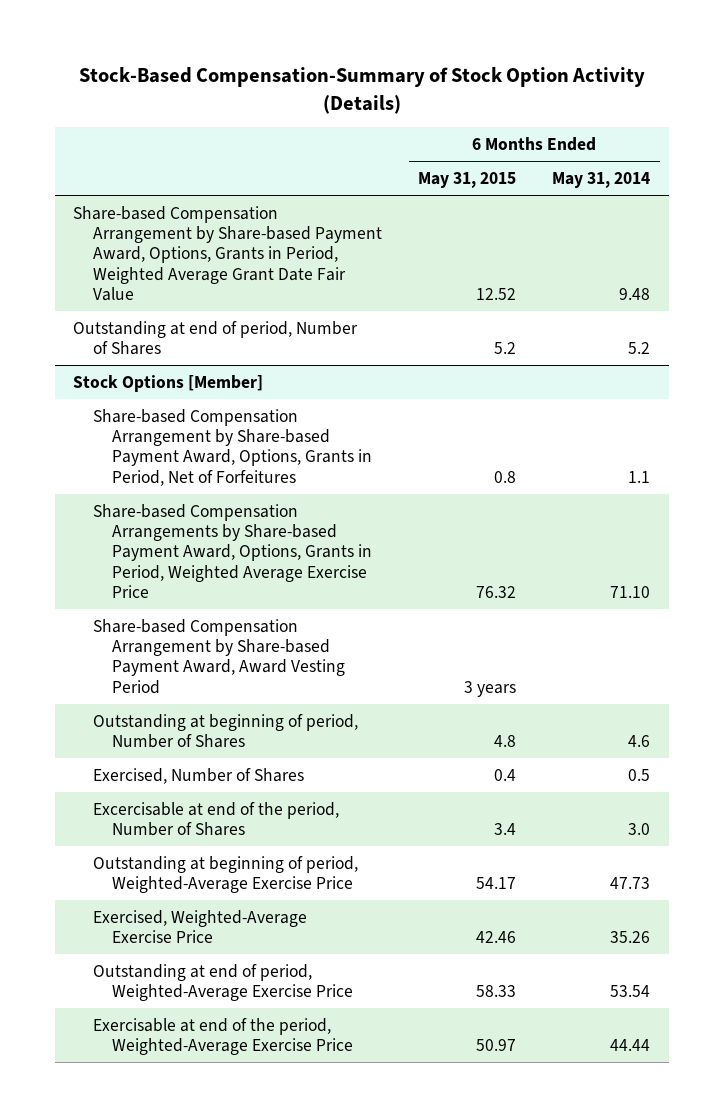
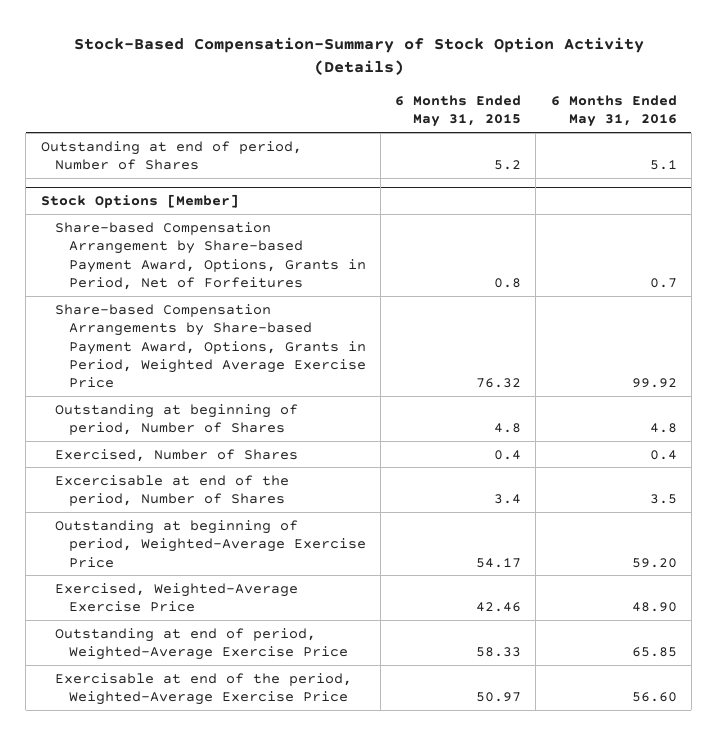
- | 6 Months Ended May 31, 2015 | 6 Months Ended May 31, 2014
+ | 6 Months Ended May 31, 2015 | 6 Months Ended May 31, 2016
- Share-based Compensation Arrangement by Share-based Payment Award, Options, Grants in Period, Weighted Average Grant Date Fair Value | 12.52 | 9.48
@ Stock Options [Member]
- Share-based Compensation Arrangement by Share-based Payment Award, Award Vesting Period | 3 years |

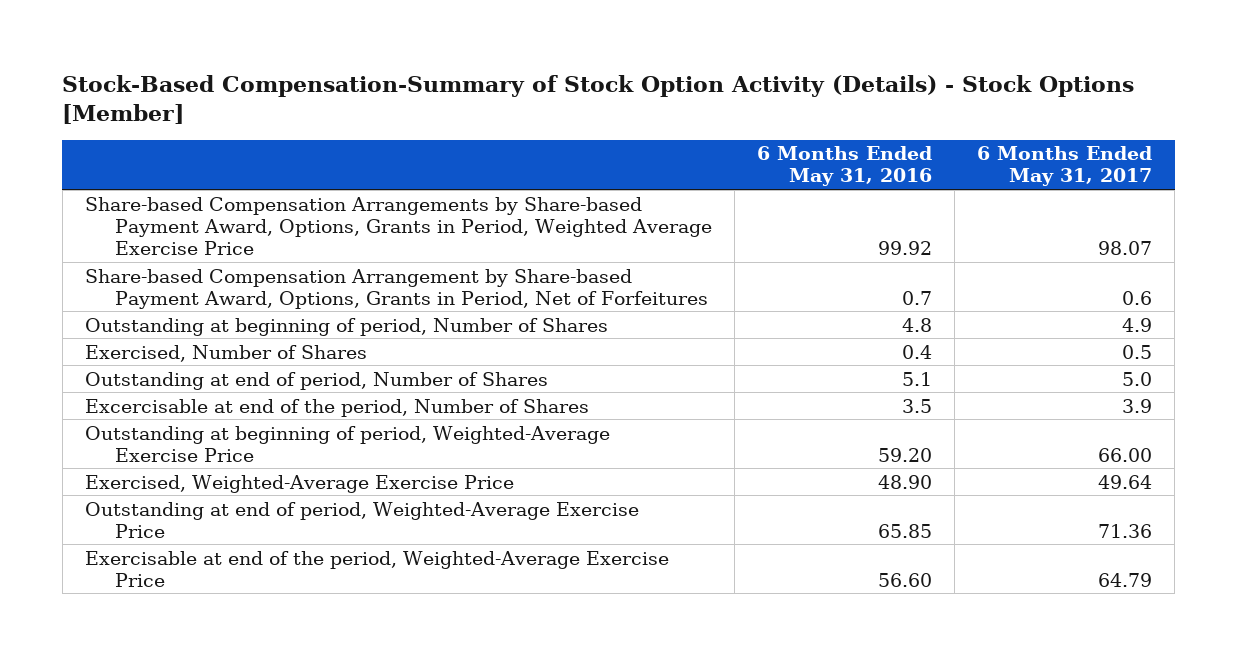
- Stock-Based Compensation-Summary of Stock Option Activity (Details)
+ Stock-Based Compensation-Summary of Stock Option Activity (Details) - Stock Options [Member]
- | 6 Months Ended May 31, 2015 | 6 Months Ended May 31, 2016
+ | 6 Months Ended May 31, 2016 | 6 Months Ended May 31, 2017
- Stock Options [Member]
- Share-based Compensation Arrangement by Share-based Payment Award, Options, Grants in Period, Net of Forfeitures | 0.8 | 0.7
+ Share-based Compensation Arrangement by Share-based Payment Award, Options, Grants in Period, Net of Forfeitures | 0.7 | 0.6
moved down: Outstanding at end of period, Number of Shares | 5.1 | 5.0

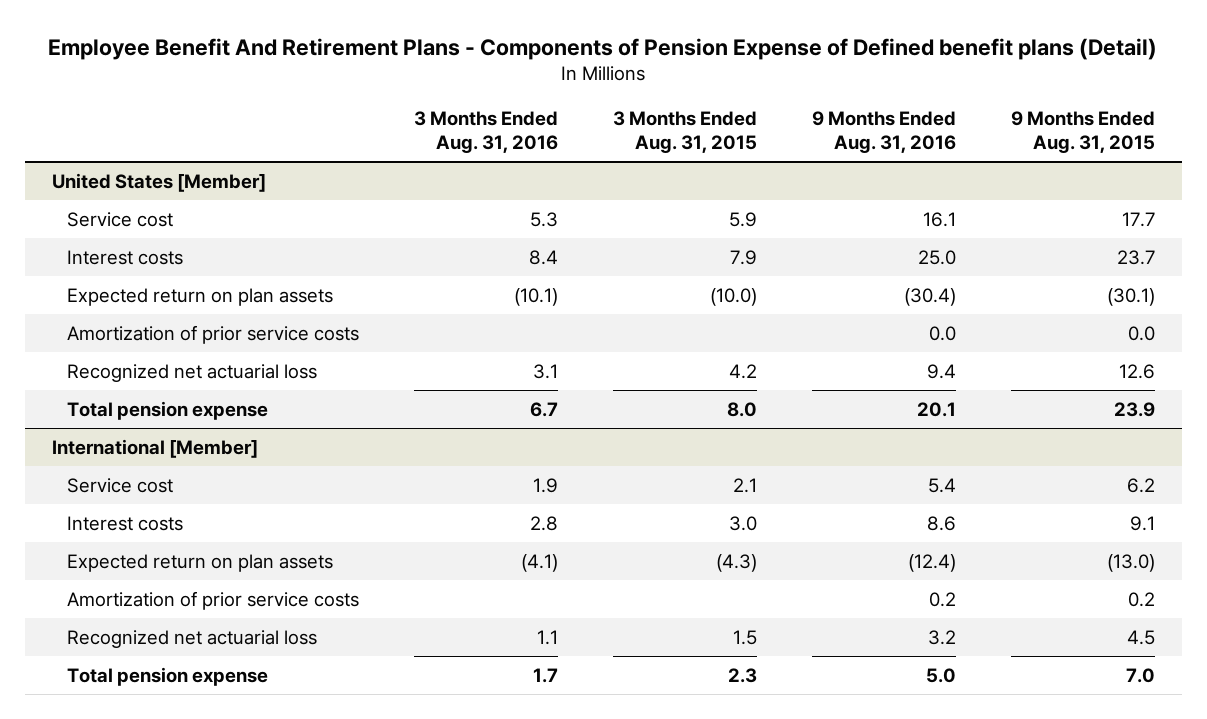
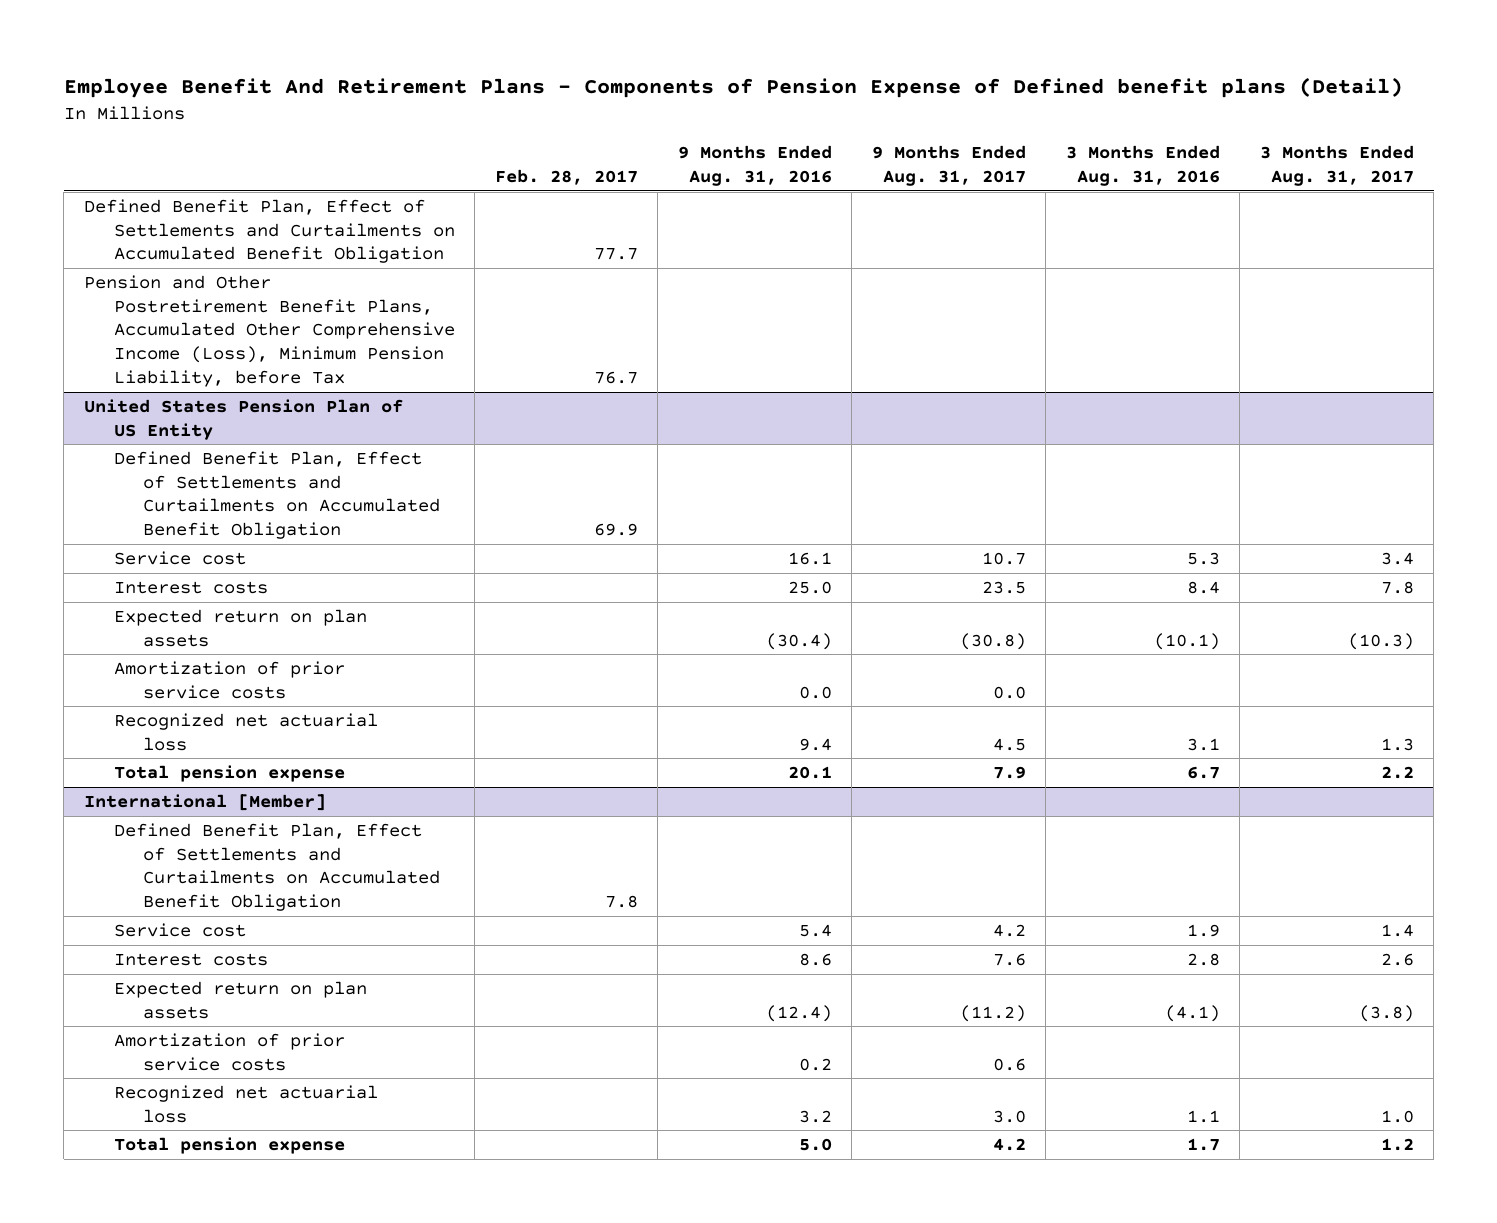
- | 3 Months Ended Aug. 31, 2016 | 3 Months Ended Aug. 31, 2015 | 9 Months Ended Aug. 31, 2016 | 9 Months Ended Aug. 31, 2015
+ | Feb. 28, 2017 | 9 Months Ended Aug. 31, 2016 | 9 Months Ended Aug. 31, 2017 | 3 Months Ended Aug. 31, 2016 | 3 Months Ended Aug. 31, 2017
- United States [Member]
+ Defined Benefit Plan, Effect of Settlements and Curtailments on Accumulated Benefit Obligation | 77.7 | | | |
+ Pension and Other Postretirement Benefit Plans, Accumulated Other Comprehensive Income (Loss), Minimum Pension Liability, before Tax | 76.7 | | | |
+ United States Pension Plan of US Entity
+ Defined Benefit Plan, Effect of Settlements and Curtailments on Accumulated Benefit Obligation | 69.9 | | | |
@ International [Member]
+ Defined Benefit Plan, Effect of Settlements and Curtailments on Accumulated Benefit Obligation | 7.8 | | | |

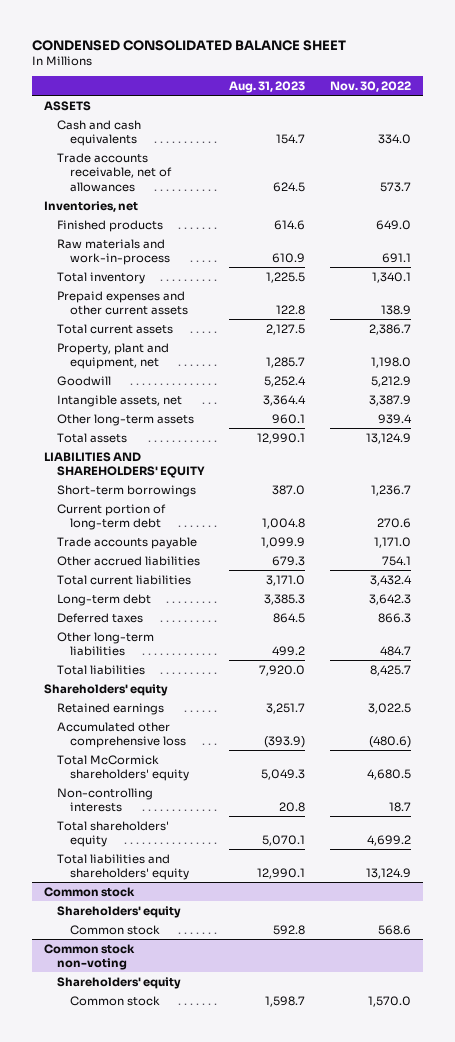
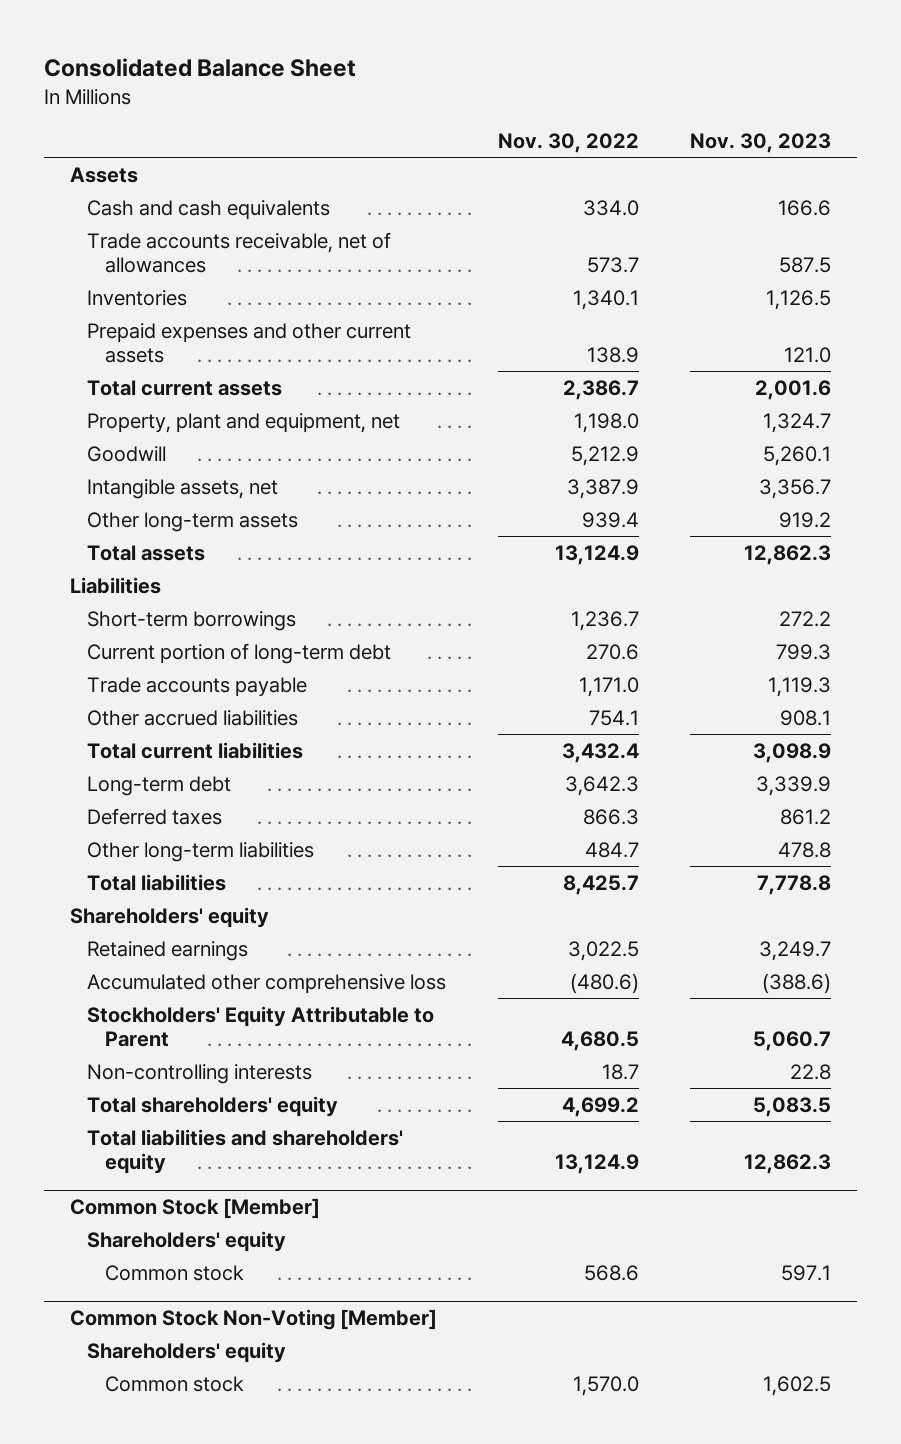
- CONDENSED CONSOLIDATED BALANCE SHEET
+ Consolidated Balance Sheet
- | Aug. 31, 2023 | Nov. 30, 2022
+ | Nov. 30, 2022 | Nov. 30, 2023
- ASSETS
+ Assets
- Inventories, net
- Finished products | 614.6 | 649.0
- Raw materials and work-in-process | 610.9 | 691.1
- Total inventory | 1,225.5 | 1,340.1
+ Inventories | 1,340.1 | 1,126.5
- LIABILITIES AND SHAREHOLDERS' EQUITY
+ Liabilities
- Total McCormick shareholders' equity | 5,049.3 | 4,680.5
+ Stockholders' Equity Attributable to Parent | 4,680.5 | 5,060.7
- Common stock
+ Common Stock [Member]
- Common stock non-voting
+ Common Stock Non-Voting [Member]

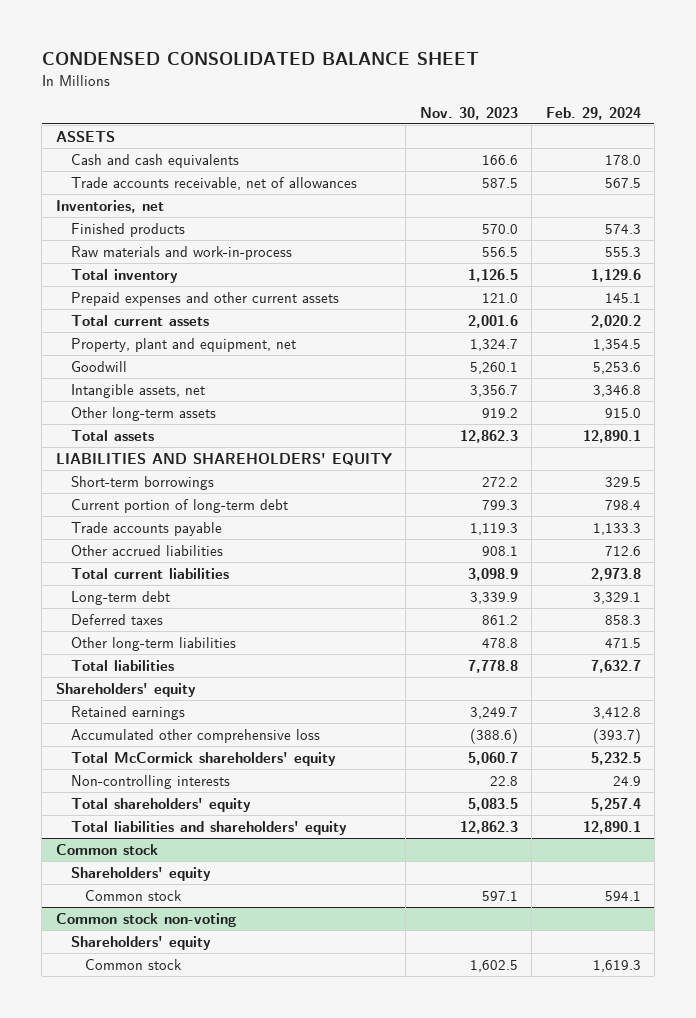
- Consolidated Balance Sheet
+ CONDENSED CONSOLIDATED BALANCE SHEET
- | Nov. 30, 2022 | Nov. 30, 2023
+ | Nov. 30, 2023 | Feb. 29, 2024
- Assets
+ ASSETS
- Inventories | 1,340.1 | 1,126.5
+ Inventories, net
+ Finished products | 570.0 | 574.3
+ Raw materials and work-in-process | 556.5 | 555.3
+ Total inventory | 1,126.5 | 1,129.6
- Liabilities
+ LIABILITIES AND SHAREHOLDERS' EQUITY
- Stockholders' Equity Attributable to Parent | 4,680.5 | 5,060.7
+ Total McCormick shareholders' equity | 5,060.7 | 5,232.5
- Common Stock [Member]
+ Common stock
- Common Stock Non-Voting [Member]
+ Common stock non-voting

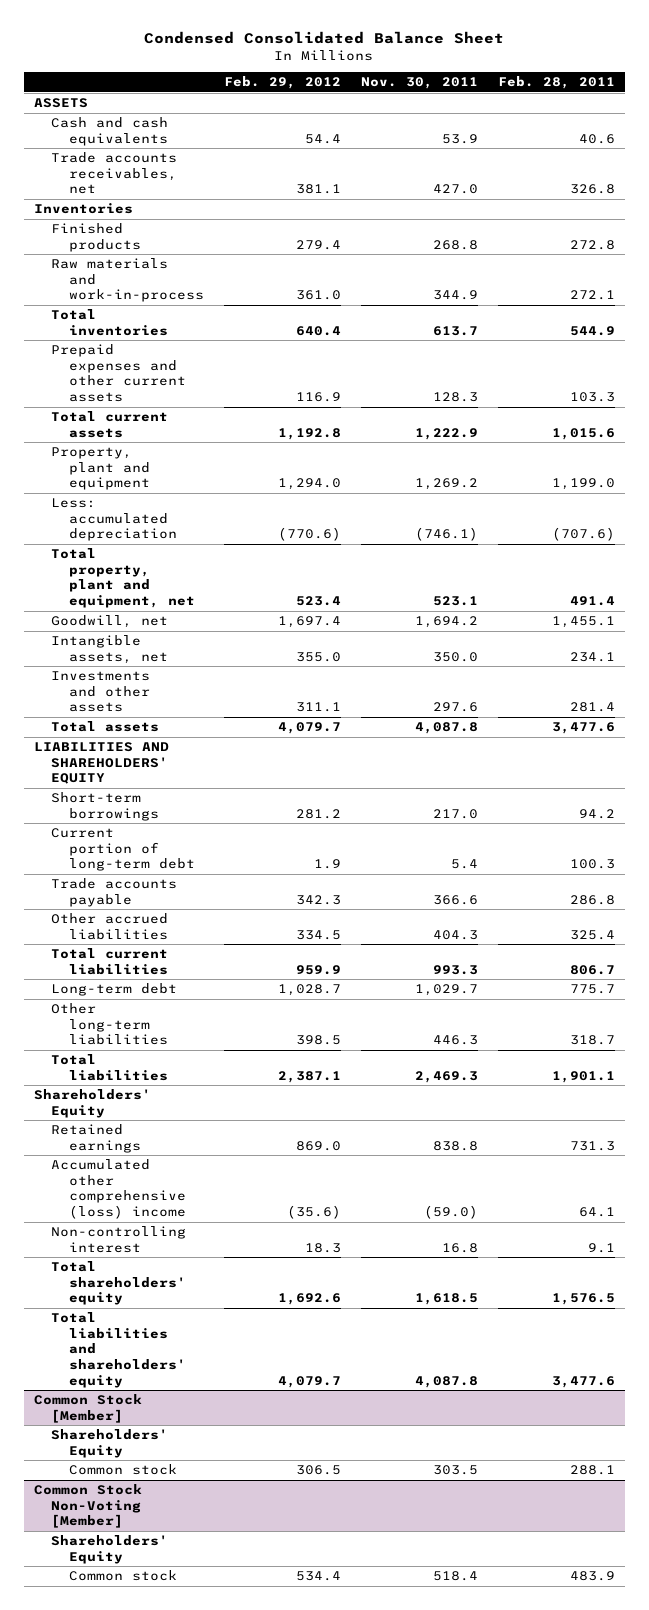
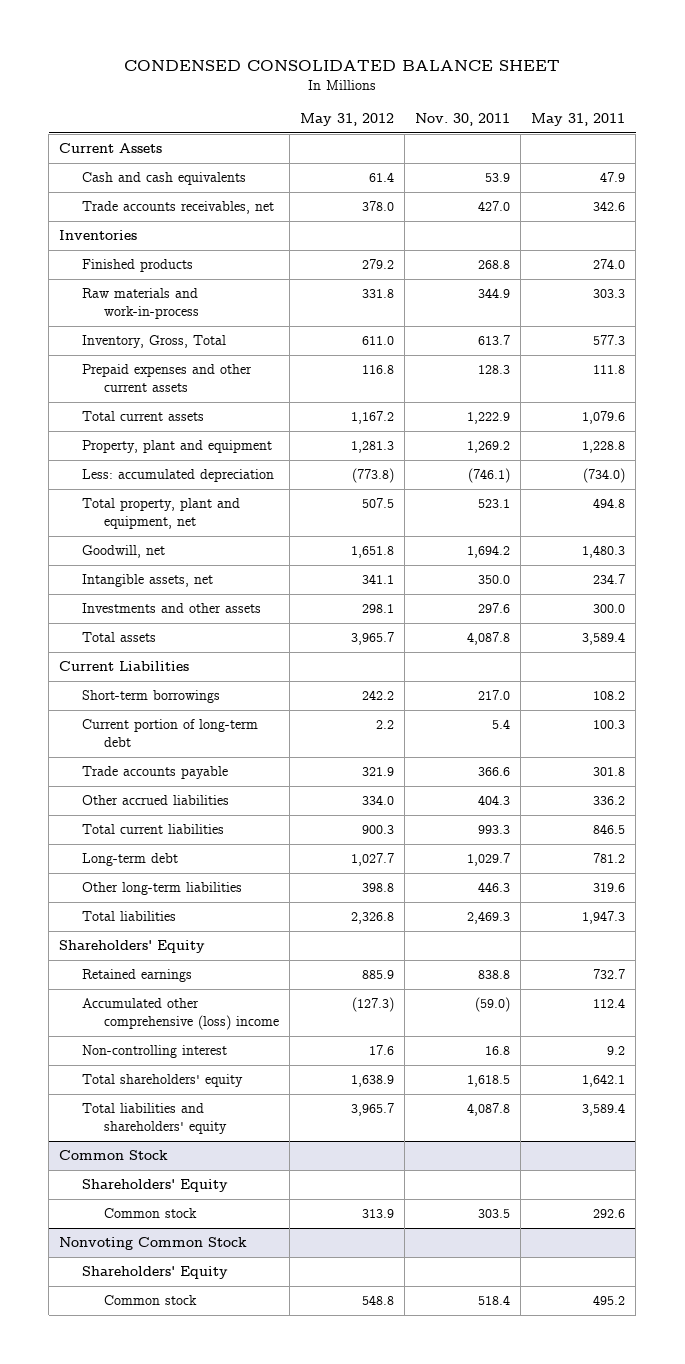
- Condensed Consolidated Balance Sheet
+ CONDENSED CONSOLIDATED BALANCE SHEET
- | Feb. 29, 2012 | Nov. 30, 2011 | Feb. 28, 2011
+ | May 31, 2012 | Nov. 30, 2011 | May 31, 2011
- ASSETS
+ Current Assets
- Total inventories | 640.4 | 613.7 | 544.9
+ Inventory, Gross, Total | 611.0 | 613.7 | 577.3
- LIABILITIES AND SHAREHOLDERS' EQUITY
+ Current Liabilities
- Common Stock [Member]
+ Common Stock
- Common Stock Non-Voting [Member]
+ Nonvoting Common Stock

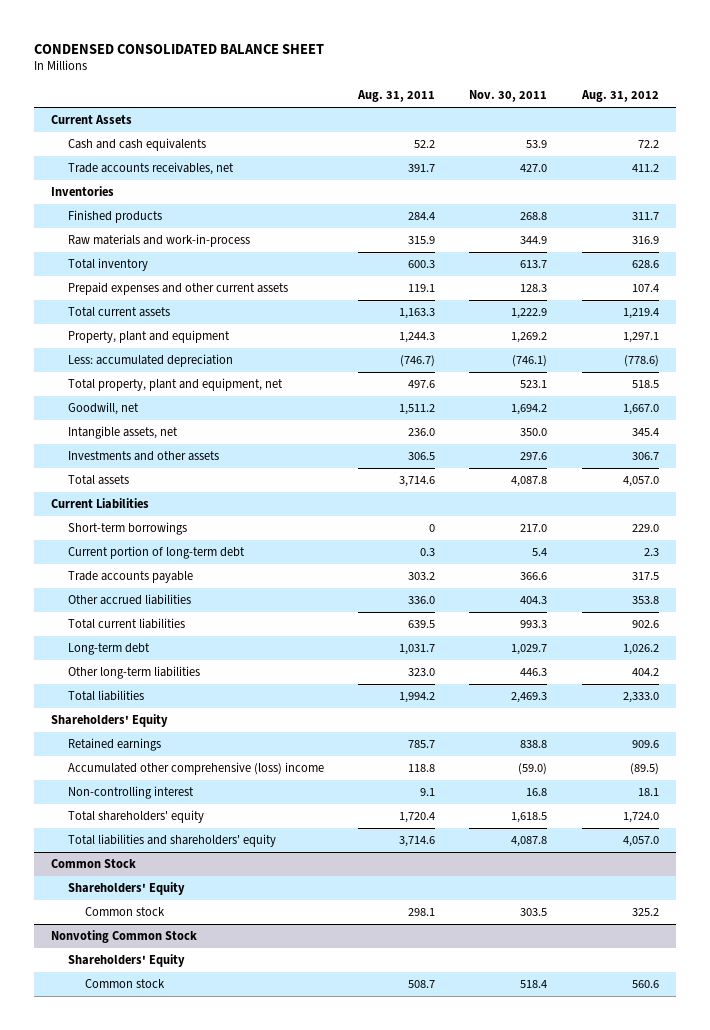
- | May 31, 2012 | Nov. 30, 2011 | May 31, 2011
+ | Aug. 31, 2011 | Nov. 30, 2011 | Aug. 31, 2012
- Inventory, Gross, Total | 611.0 | 613.7 | 577.3
+ Total inventory | 600.3 | 613.7 | 628.6

